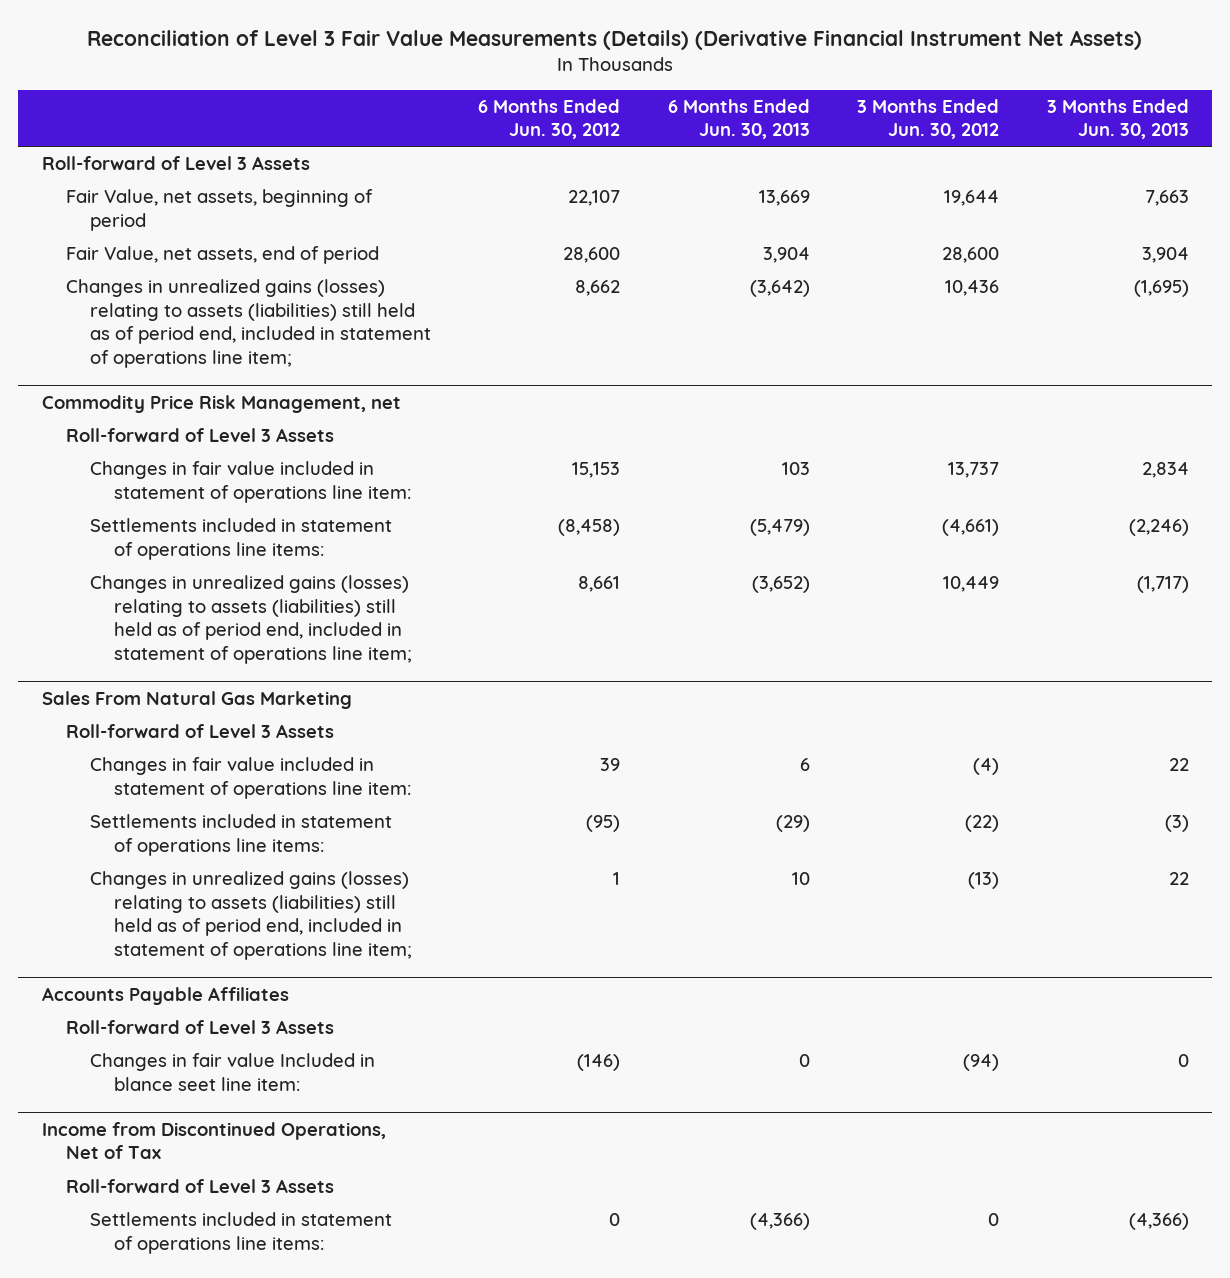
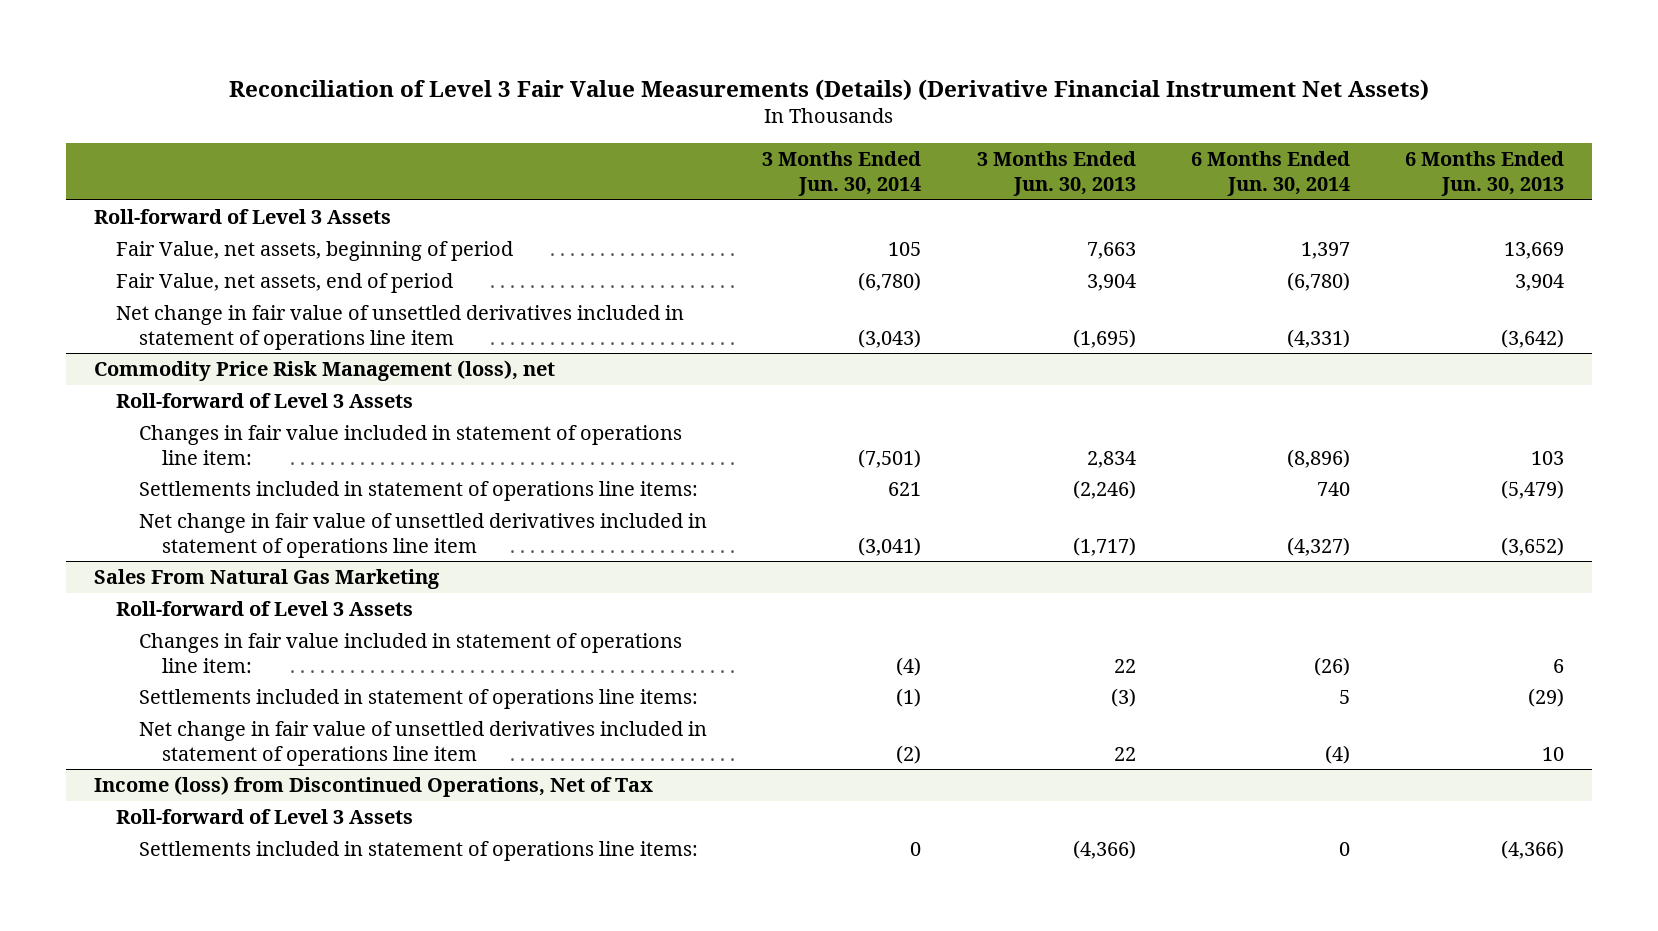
- | 6 Months Ended Jun. 30, 2012 | 6 Months Ended Jun. 30, 2013 | 3 Months Ended Jun. 30, 2012 | 3 Months Ended Jun. 30, 2013
+ | 3 Months Ended Jun. 30, 2014 | 3 Months Ended Jun. 30, 2013 | 6 Months Ended Jun. 30, 2014 | 6 Months Ended Jun. 30, 2013
- Changes in unrealized gains (losses) relating to assets (liabilities) still held as of period end, included in statement of operations line item; | 8,662 | (3,642) | 10,436 | (1,695)
- Commodity Price Risk Management, net
+ Net change in fair value of unsettled derivatives included in statement of operations line item | (3,043) | (1,695) | (4,331) | (3,642)
+ Commodity Price Risk Management (loss), net
- Changes in unrealized gains (losses) relating to assets (liabilities) still held as of period end, included in statement of operations line item; | 8,661 | (3,652) | 10,449 | (1,717)
+ Net change in fair value of unsettled derivatives included in statement of operations line item | (3,041) | (1,717) | (4,327) | (3,652)
@ Sales From Natural Gas Marketing
- Changes in unrealized gains (losses) relating to assets (liabilities) still held as of period end, included in statement of operations line item; | 1 | 10 | (13) | 22
- Accounts Payable Affiliates
- Roll-forward of Level 3 Assets
- Changes in fair value Included in blance seet line item: | (146) | 0 | (94) | 0
- Income from Discontinued Operations, Net of Tax
@ Sales From Natural Gas Marketing
+ Net change in fair value of unsettled derivatives included in statement of operations line item | (2) | 22 | (4) | 10
+ Income (loss) from Discontinued Operations, Net of Tax

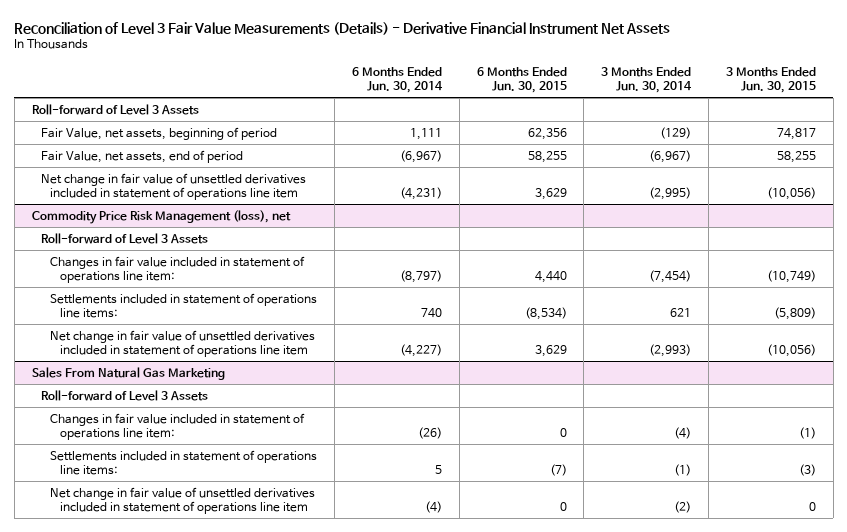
- Reconciliation of Level 3 Fair Value Measurements (Details) (Derivative Financial Instrument Net Assets)
+ Reconciliation of Level 3 Fair Value Measurements (Details) - Derivative Financial Instrument Net Assets
- | 3 Months Ended Jun. 30, 2014 | 3 Months Ended Jun. 30, 2013 | 6 Months Ended Jun. 30, 2014 | 6 Months Ended Jun. 30, 2013
+ | 6 Months Ended Jun. 30, 2014 | 6 Months Ended Jun. 30, 2015 | 3 Months Ended Jun. 30, 2014 | 3 Months Ended Jun. 30, 2015
- Fair Value, net assets, beginning of period | 105 | 7,663 | 1,397 | 13,669
- Fair Value, net assets, end of period | (6,780) | 3,904 | (6,780) | 3,904
- Net change in fair value of unsettled derivatives included in statement of operations line item | (3,043) | (1,695) | (4,331) | (3,642)
+ Fair Value, net assets, beginning of period | 1,111 | 62,356 | (129) | 74,817
+ Fair Value, net assets, end of period | (6,967) | 58,255 | (6,967) | 58,255
+ Net change in fair value of unsettled derivatives included in statement of operations line item | (4,231) | 3,629 | (2,995) | (10,056)
@ Commodity Price Risk Management (loss), net
- Changes in fair value included in statement of operations line item: | (7,501) | 2,834 | (8,896) | 103
+ Changes in fair value included in statement of operations line item: | (8,797) | 4,440 | (7,454) | (10,749)
- Net change in fair value of unsettled derivatives included in statement of operations line item | (3,041) | (1,717) | (4,327) | (3,652)
+ Net change in fair value of unsettled derivatives included in statement of operations line item | (4,227) | 3,629 | (2,993) | (10,056)
- Income (loss) from Discontinued Operations, Net of Tax
- Roll-forward of Level 3 Assets
- Settlements included in statement of operations line items: | 0 | (4,366) | 0 | (4,366)

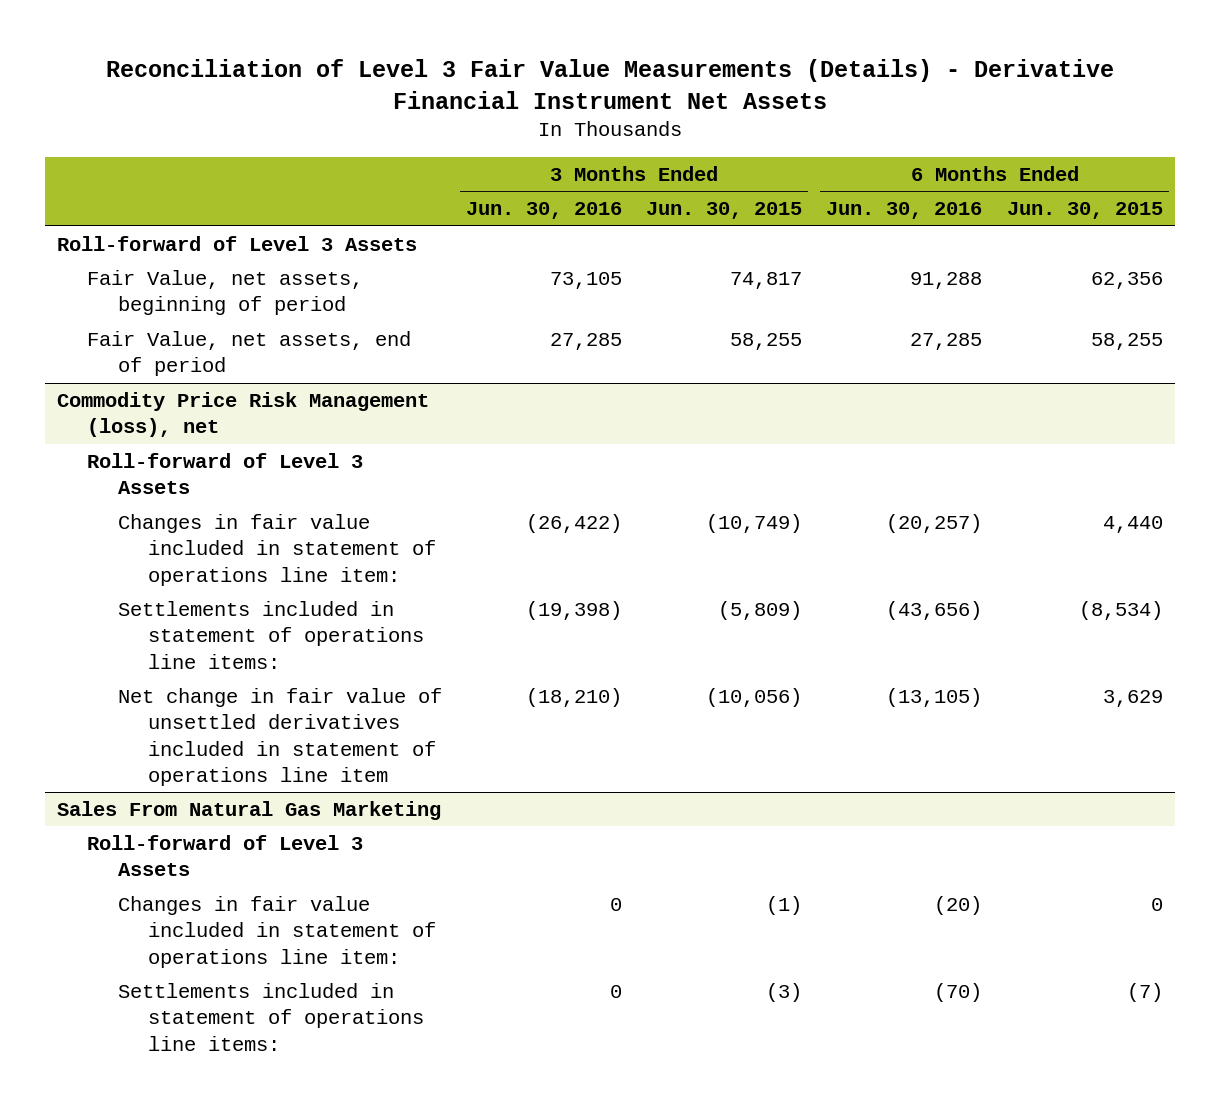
- | 6 Months Ended Jun. 30, 2014 | 6 Months Ended Jun. 30, 2015 | 3 Months Ended Jun. 30, 2014 | 3 Months Ended Jun. 30, 2015
+ | 3 Months Ended Jun. 30, 2016 | 3 Months Ended Jun. 30, 2015 | 6 Months Ended Jun. 30, 2016 | 6 Months Ended Jun. 30, 2015
- Net change in fair value of unsettled derivatives included in statement of operations line item | (4,231) | 3,629 | (2,995) | (10,056)
@ Sales From Natural Gas Marketing
- Net change in fair value of unsettled derivatives included in statement of operations line item | (4) | 0 | (2) | 0

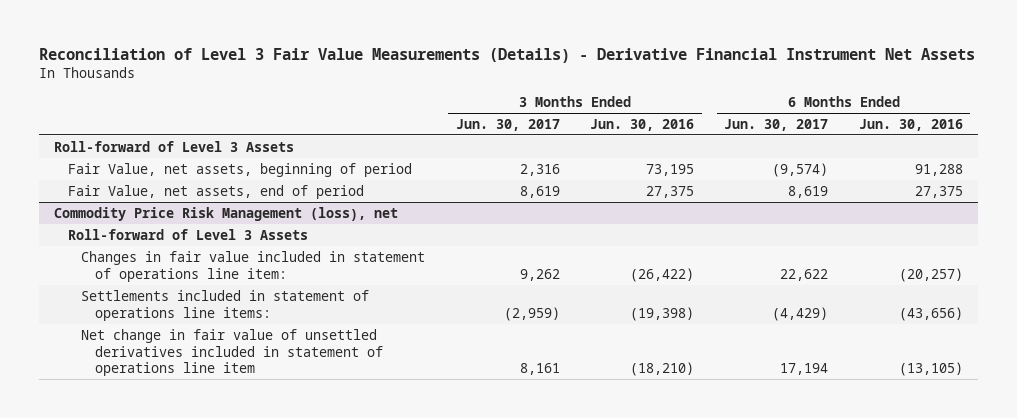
- | 3 Months Ended Jun. 30, 2016 | 3 Months Ended Jun. 30, 2015 | 6 Months Ended Jun. 30, 2016 | 6 Months Ended Jun. 30, 2015
+ | 3 Months Ended Jun. 30, 2017 | 3 Months Ended Jun. 30, 2016 | 6 Months Ended Jun. 30, 2017 | 6 Months Ended Jun. 30, 2016
- Fair Value, net assets, beginning of period | 73,105 | 74,817 | 91,288 | 62,356
- Fair Value, net assets, end of period | 27,285 | 58,255 | 27,285 | 58,255
+ Fair Value, net assets, beginning of period | 2,316 | 73,195 | (9,574) | 91,288
+ Fair Value, net assets, end of period | 8,619 | 27,375 | 8,619 | 27,375
- Sales From Natural Gas Marketing
- Roll-forward of Level 3 Assets
- Changes in fair value included in statement of operations line item: | 0 | (1) | (20) | 0
- Settlements included in statement of operations line items: | 0 | (3) | (70) | (7)

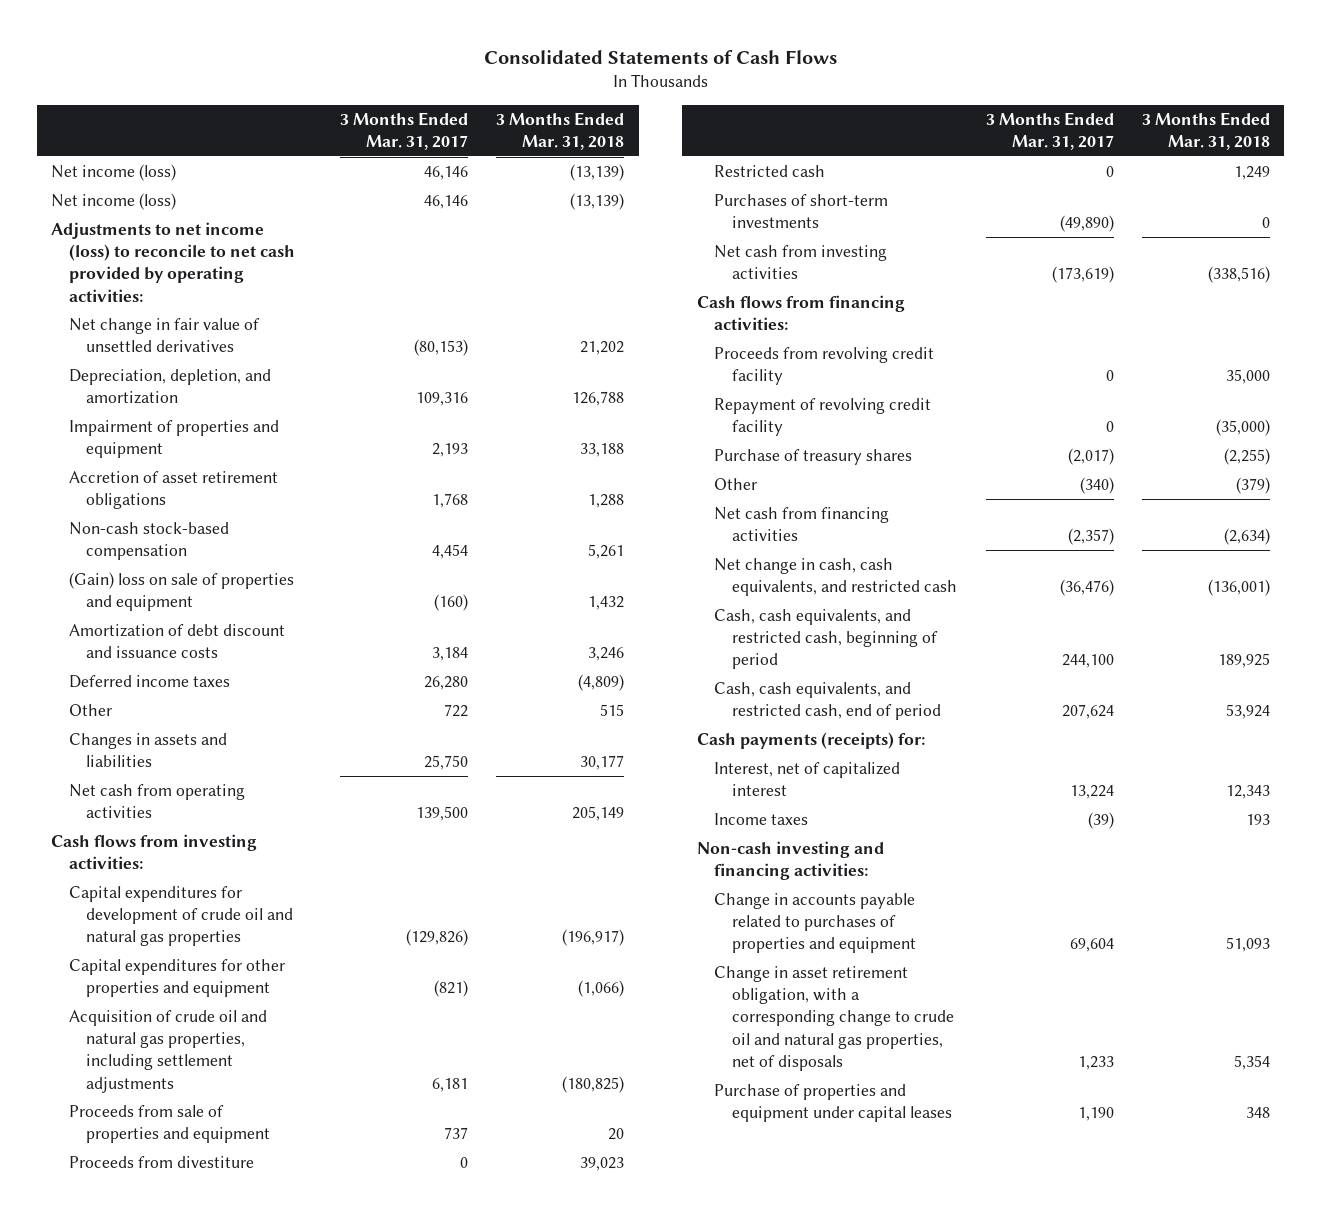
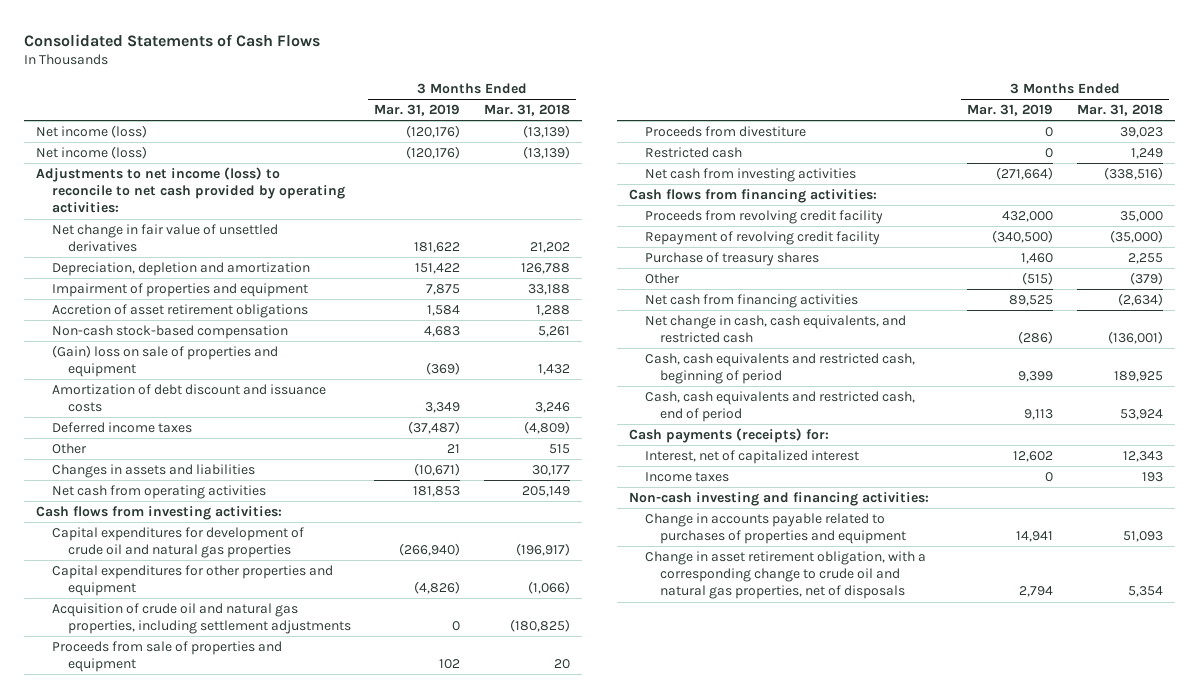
- | 3 Months Ended Mar. 31, 2017 | 3 Months Ended Mar. 31, 2018
+ | 3 Months Ended Mar. 31, 2019 | 3 Months Ended Mar. 31, 2018
- Depreciation, depletion, and amortization | 109,316 | 126,788
+ Depreciation, depletion and amortization | 151,422 | 126,788
- Purchases of short-term investments | (49,890) | 0
- Purchase of treasury shares | (2,017) | (2,255)
+ Purchase of treasury shares | 1,460 | 2,255
- Cash, cash equivalents, and restricted cash, beginning of period | 244,100 | 189,925
- Cash, cash equivalents, and restricted cash, end of period | 207,624 | 53,924
+ Cash, cash equivalents and restricted cash, beginning of period | 9,399 | 189,925
+ Cash, cash equivalents and restricted cash, end of period | 9,113 | 53,924
- Purchase of properties and equipment under capital leases | 1,190 | 348

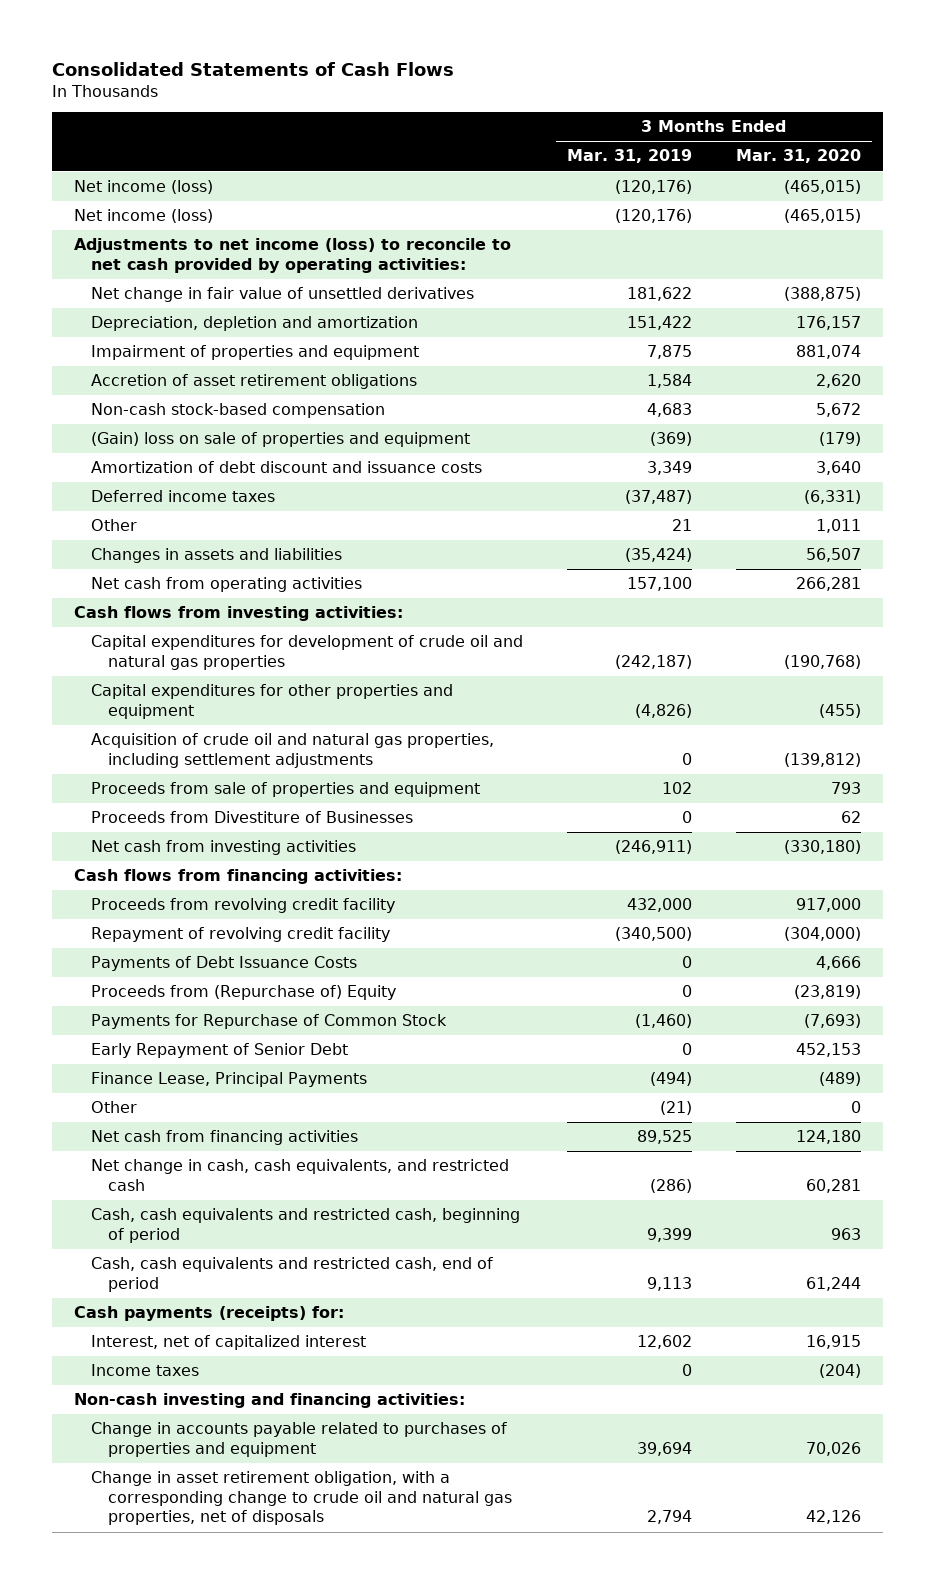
- | 3 Months Ended Mar. 31, 2019 | 3 Months Ended Mar. 31, 2018
+ | 3 Months Ended Mar. 31, 2019 | 3 Months Ended Mar. 31, 2020
- Changes in assets and liabilities | (10,671) | 30,177
- Net cash from operating activities | 181,853 | 205,149
+ Changes in assets and liabilities | (35,424) | 56,507
+ Net cash from operating activities | 157,100 | 266,281
- Capital expenditures for development of crude oil and natural gas properties | (266,940) | (196,917)
+ Capital expenditures for development of crude oil and natural gas properties | (242,187) | (190,768)
- Proceeds from divestiture | 0 | 39,023
- Restricted cash | 0 | 1,249
- Net cash from investing activities | (271,664) | (338,516)
+ Proceeds from Divestiture of Businesses | 0 | 62
+ Net cash from investing activities | (246,911) | (330,180)
- Purchase of treasury shares | 1,460 | 2,255
- Other | (515) | (379)
+ Payments of Debt Issuance Costs | 0 | 4,666
+ Proceeds from (Repurchase of) Equity | 0 | (23,819)
+ Payments for Repurchase of Common Stock | (1,460) | (7,693)
+ Early Repayment of Senior Debt | 0 | 452,153
+ Finance Lease, Principal Payments | (494) | (489)
+ Other | (21) | 0
- Change in accounts payable related to purchases of properties and equipment | 14,941 | 51,093
+ Change in accounts payable related to purchases of properties and equipment | 39,694 | 70,026

